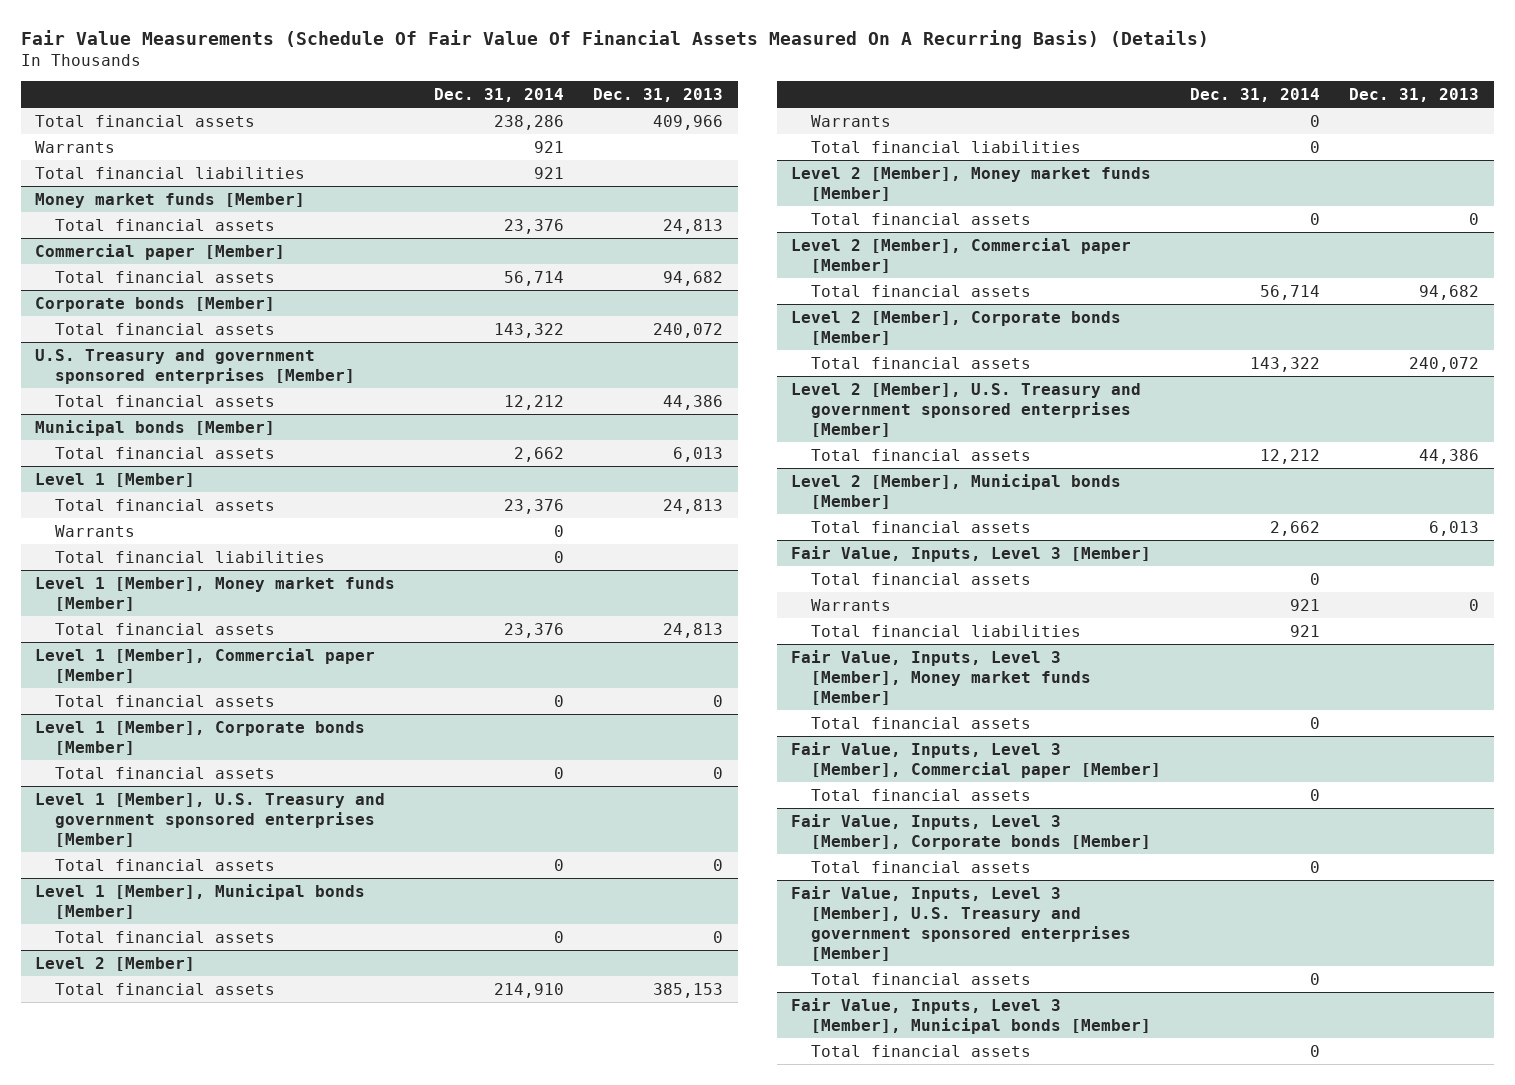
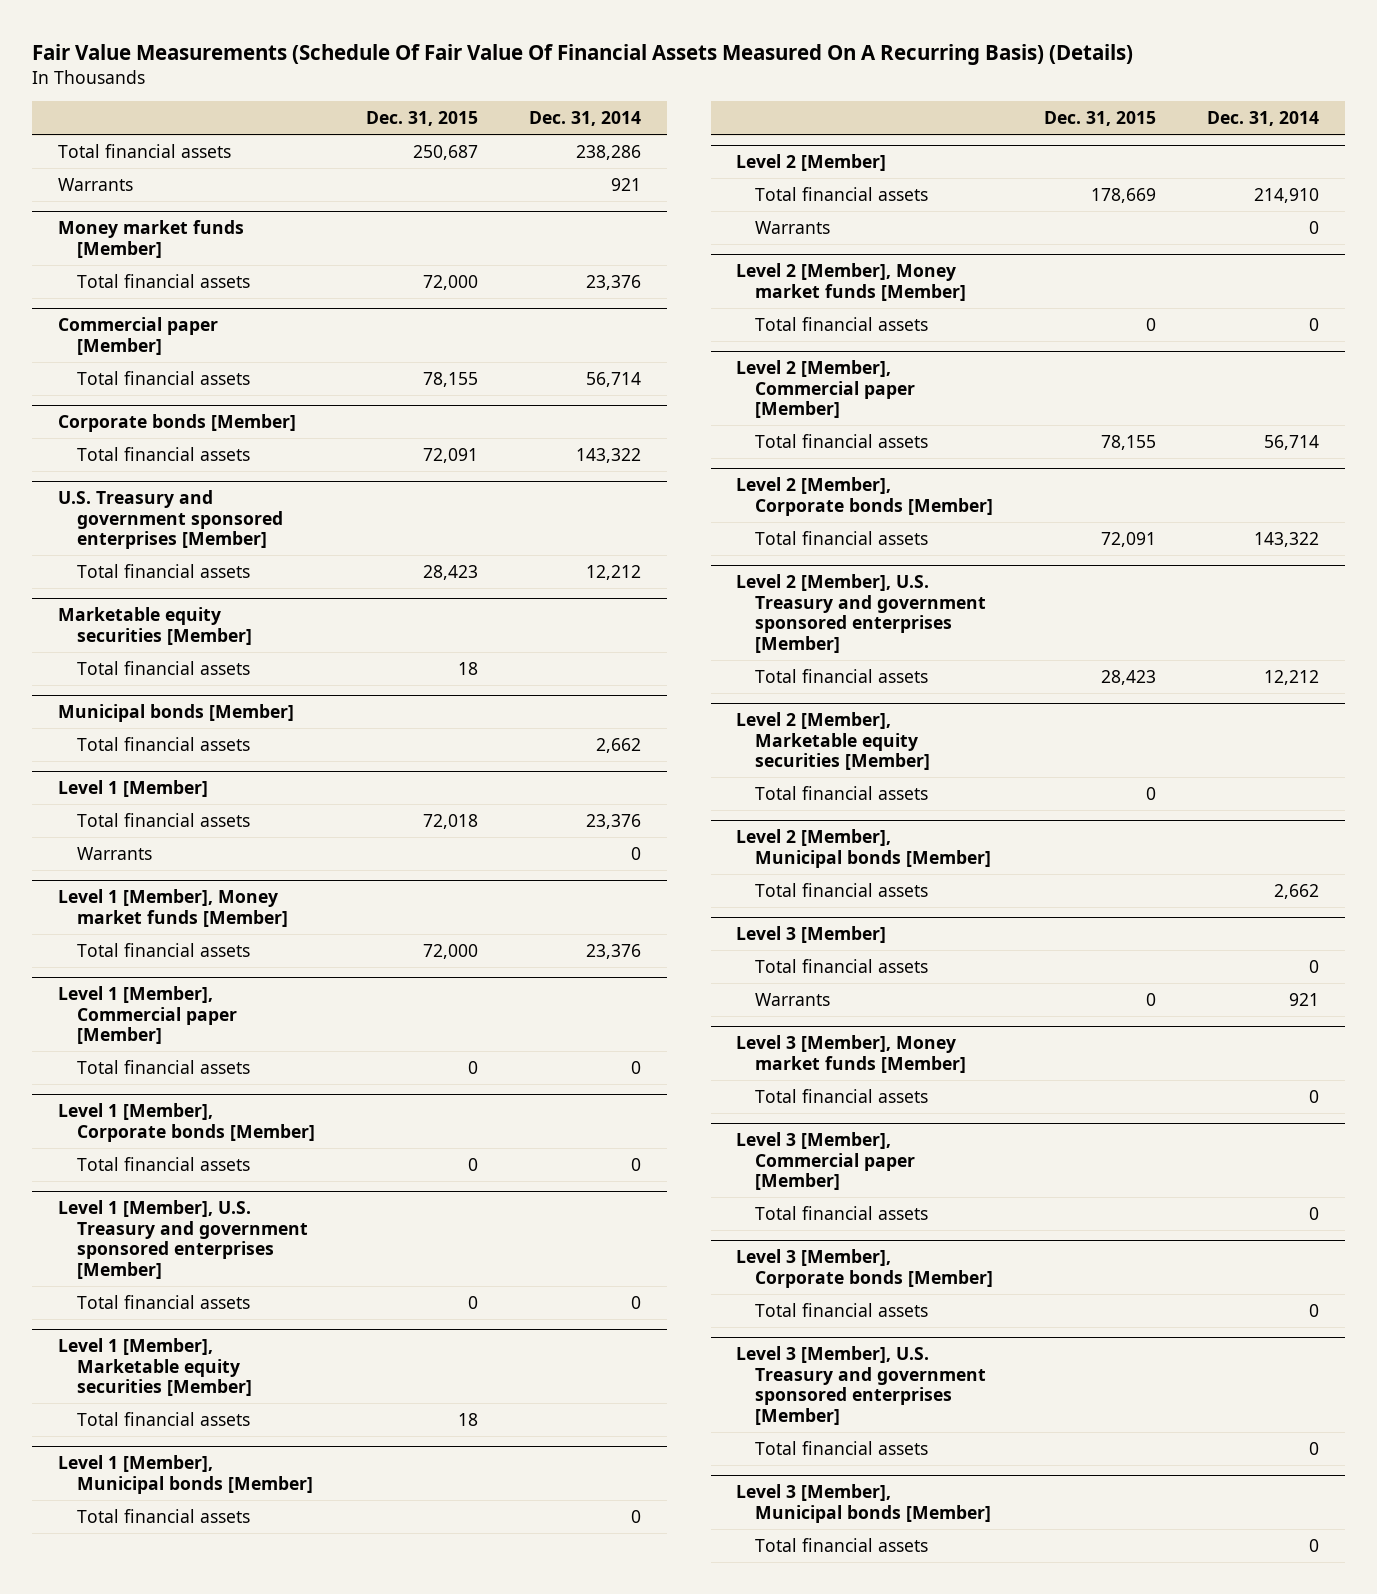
- | Dec. 31, 2014 | Dec. 31, 2013
+ | Dec. 31, 2015 | Dec. 31, 2014
- Total financial liabilities | 921 |
+ Marketable equity securities [Member]
+ Total financial assets | 18 |
@ Level 1 [Member]
- Total financial liabilities | 0 |
+ Level 1 [Member], Marketable equity securities [Member]
+ Total financial assets | 18 |
@ Level 2 [Member]
- Total financial liabilities | 0 |
+ Level 2 [Member], Marketable equity securities [Member]
+ Total financial assets | 0 |
- Fair Value, Inputs, Level 3 [Member]
+ Level 3 [Member]
- Total financial liabilities | 921 |
- Fair Value, Inputs, Level 3 [Member], Money market funds [Member]
+ Level 3 [Member], Money market funds [Member]
- Fair Value, Inputs, Level 3 [Member], Commercial paper [Member]
+ Level 3 [Member], Commercial paper [Member]
- Fair Value, Inputs, Level 3 [Member], Corporate bonds [Member]
+ Level 3 [Member], Corporate bonds [Member]
- Fair Value, Inputs, Level 3 [Member], U.S. Treasury and government sponsored enterprises [Member]
+ Level 3 [Member], U.S. Treasury and government sponsored enterprises [Member]
- Fair Value, Inputs, Level 3 [Member], Municipal bonds [Member]
+ Level 3 [Member], Municipal bonds [Member]

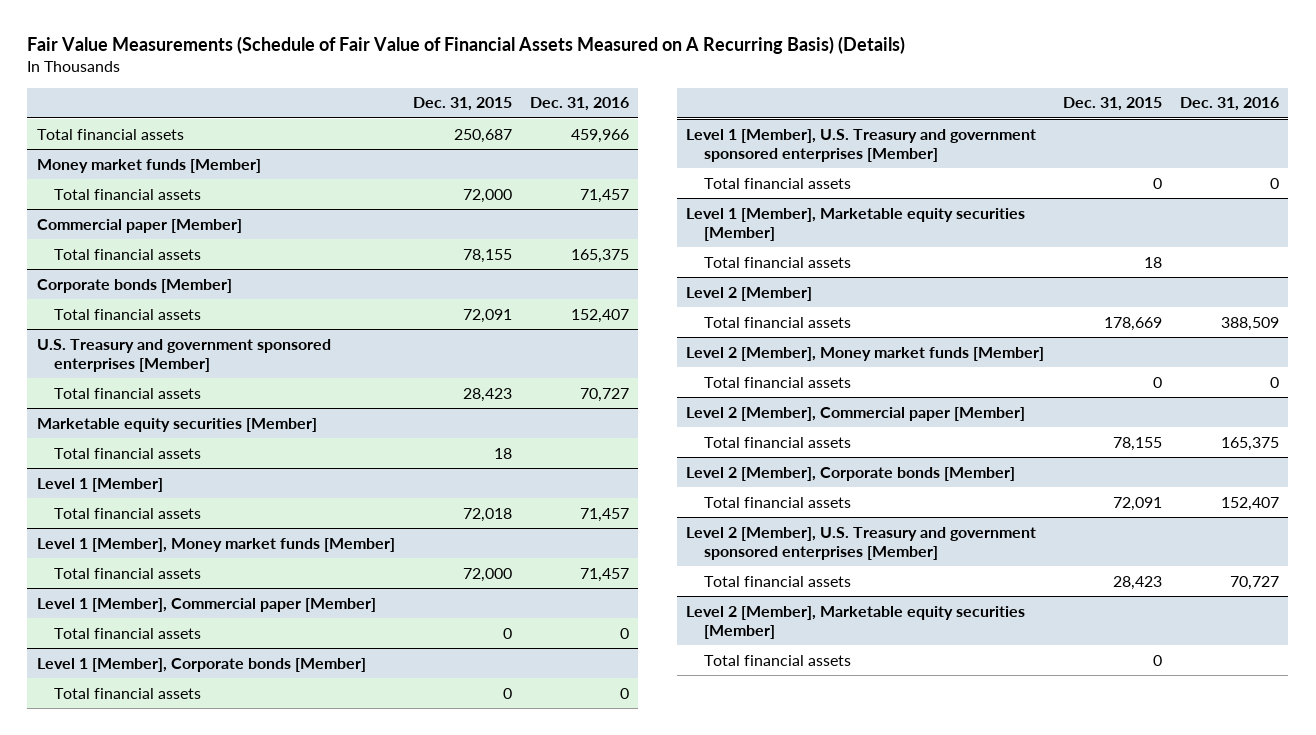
- Fair Value Measurements (Schedule Of Fair Value Of Financial Assets Measured On A Recurring Basis) (Details)
+ Fair Value Measurements (Schedule of Fair Value of Financial Assets Measured on A Recurring Basis) (Details)
- | Dec. 31, 2015 | Dec. 31, 2014
+ | Dec. 31, 2015 | Dec. 31, 2016
- Warrants | | 921
- Municipal bonds [Member]
- Total financial assets | | 2,662
@ Level 1 [Member]
- Warrants | | 0
- Level 1 [Member], Municipal bonds [Member]
- Total financial assets | | 0
@ Level 2 [Member]
- Warrants | | 0
- Level 2 [Member], Municipal bonds [Member]
- Total financial assets | | 2,662
- Level 3 [Member]
- Total financial assets | | 0
- Warrants | 0 | 921
- Level 3 [Member], Money market funds [Member]
- Total financial assets | | 0
- Level 3 [Member], Commercial paper [Member]
- Total financial assets | | 0
- Level 3 [Member], Corporate bonds [Member]
- Total financial assets | | 0
- Level 3 [Member], U.S. Treasury and government sponsored enterprises [Member]
- Total financial assets | | 0
- Level 3 [Member], Municipal bonds [Member]
- Total financial assets | | 0

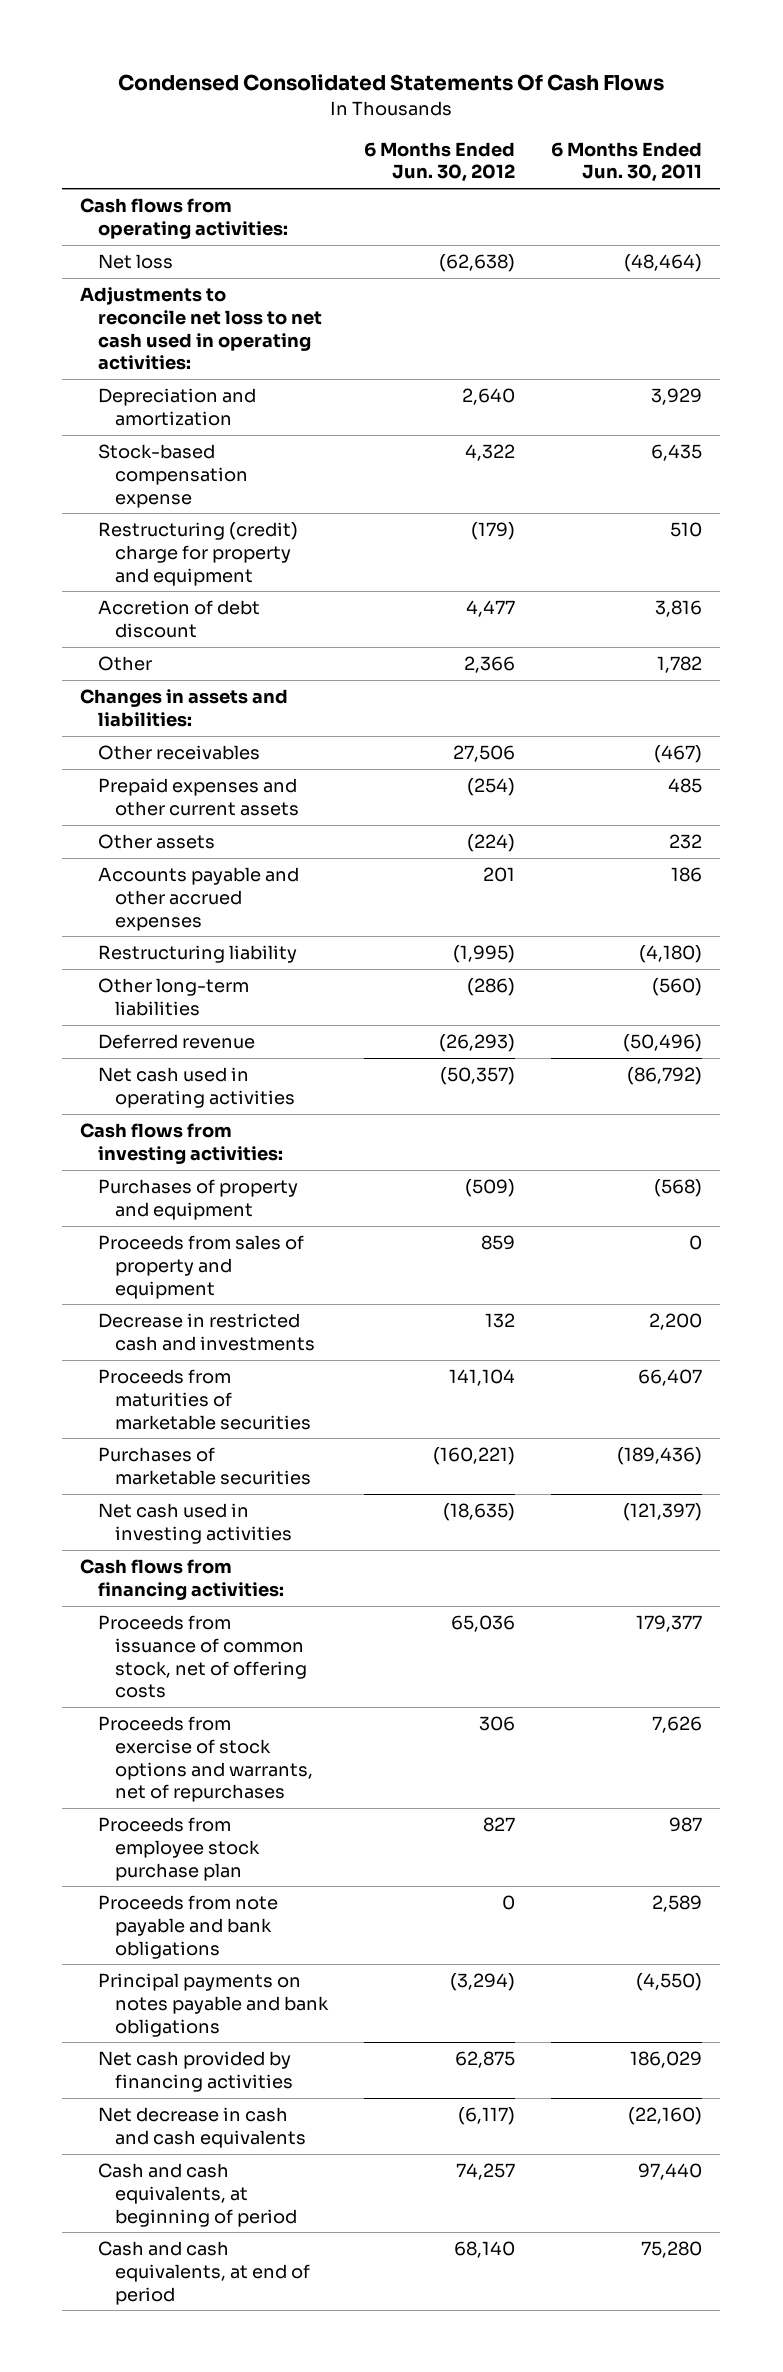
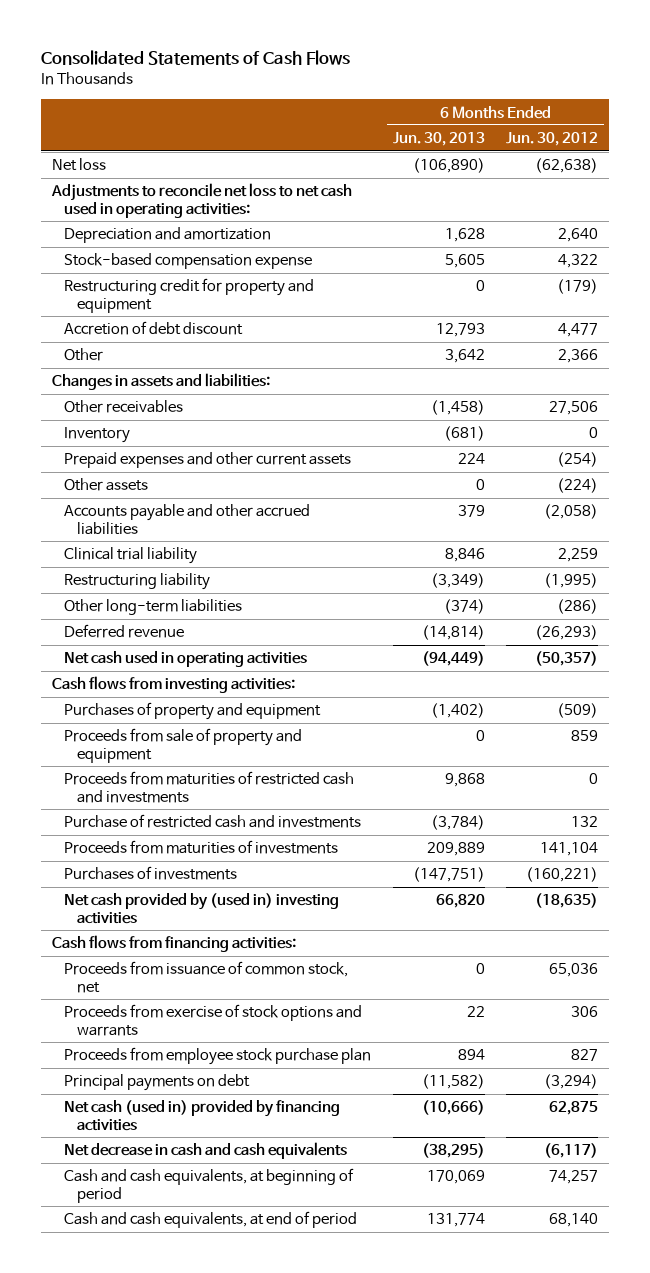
- Condensed Consolidated Statements Of Cash Flows
+ Consolidated Statements of Cash Flows
- | 6 Months Ended Jun. 30, 2012 | 6 Months Ended Jun. 30, 2011
+ | 6 Months Ended Jun. 30, 2013 | 6 Months Ended Jun. 30, 2012
- Cash flows from operating activities:
- Restructuring (credit) charge for property and equipment | (179) | 510
+ Restructuring credit for property and equipment | 0 | (179)
+ Inventory | (681) | 0
- Accounts payable and other accrued expenses | 201 | 186
+ Accounts payable and other accrued liabilities | 379 | (2,058)
+ Clinical trial liability | 8,846 | 2,259
- Proceeds from sales of property and equipment | 859 | 0
- Decrease in restricted cash and investments | 132 | 2,200
- Proceeds from maturities of marketable securities | 141,104 | 66,407
- Purchases of marketable securities | (160,221) | (189,436)
- Net cash used in investing activities | (18,635) | (121,397)
+ Proceeds from sale of property and equipment | 0 | 859
+ Proceeds from maturities of restricted cash and investments | 9,868 | 0
+ Purchase of restricted cash and investments | (3,784) | 132
+ Proceeds from maturities of investments | 209,889 | 141,104
+ Purchases of investments | (147,751) | (160,221)
+ Net cash provided by (used in) investing activities | 66,820 | (18,635)
- Proceeds from issuance of common stock, net of offering costs | 65,036 | 179,377
- Proceeds from exercise of stock options and warrants, net of repurchases | 306 | 7,626
+ Proceeds from issuance of common stock, net | 0 | 65,036
+ Proceeds from exercise of stock options and warrants | 22 | 306
- Proceeds from note payable and bank obligations | 0 | 2,589
- Principal payments on notes payable and bank obligations | (3,294) | (4,550)
- Net cash provided by financing activities | 62,875 | 186,029
+ Principal payments on debt | (11,582) | (3,294)
+ Net cash (used in) provided by financing activities | (10,666) | 62,875

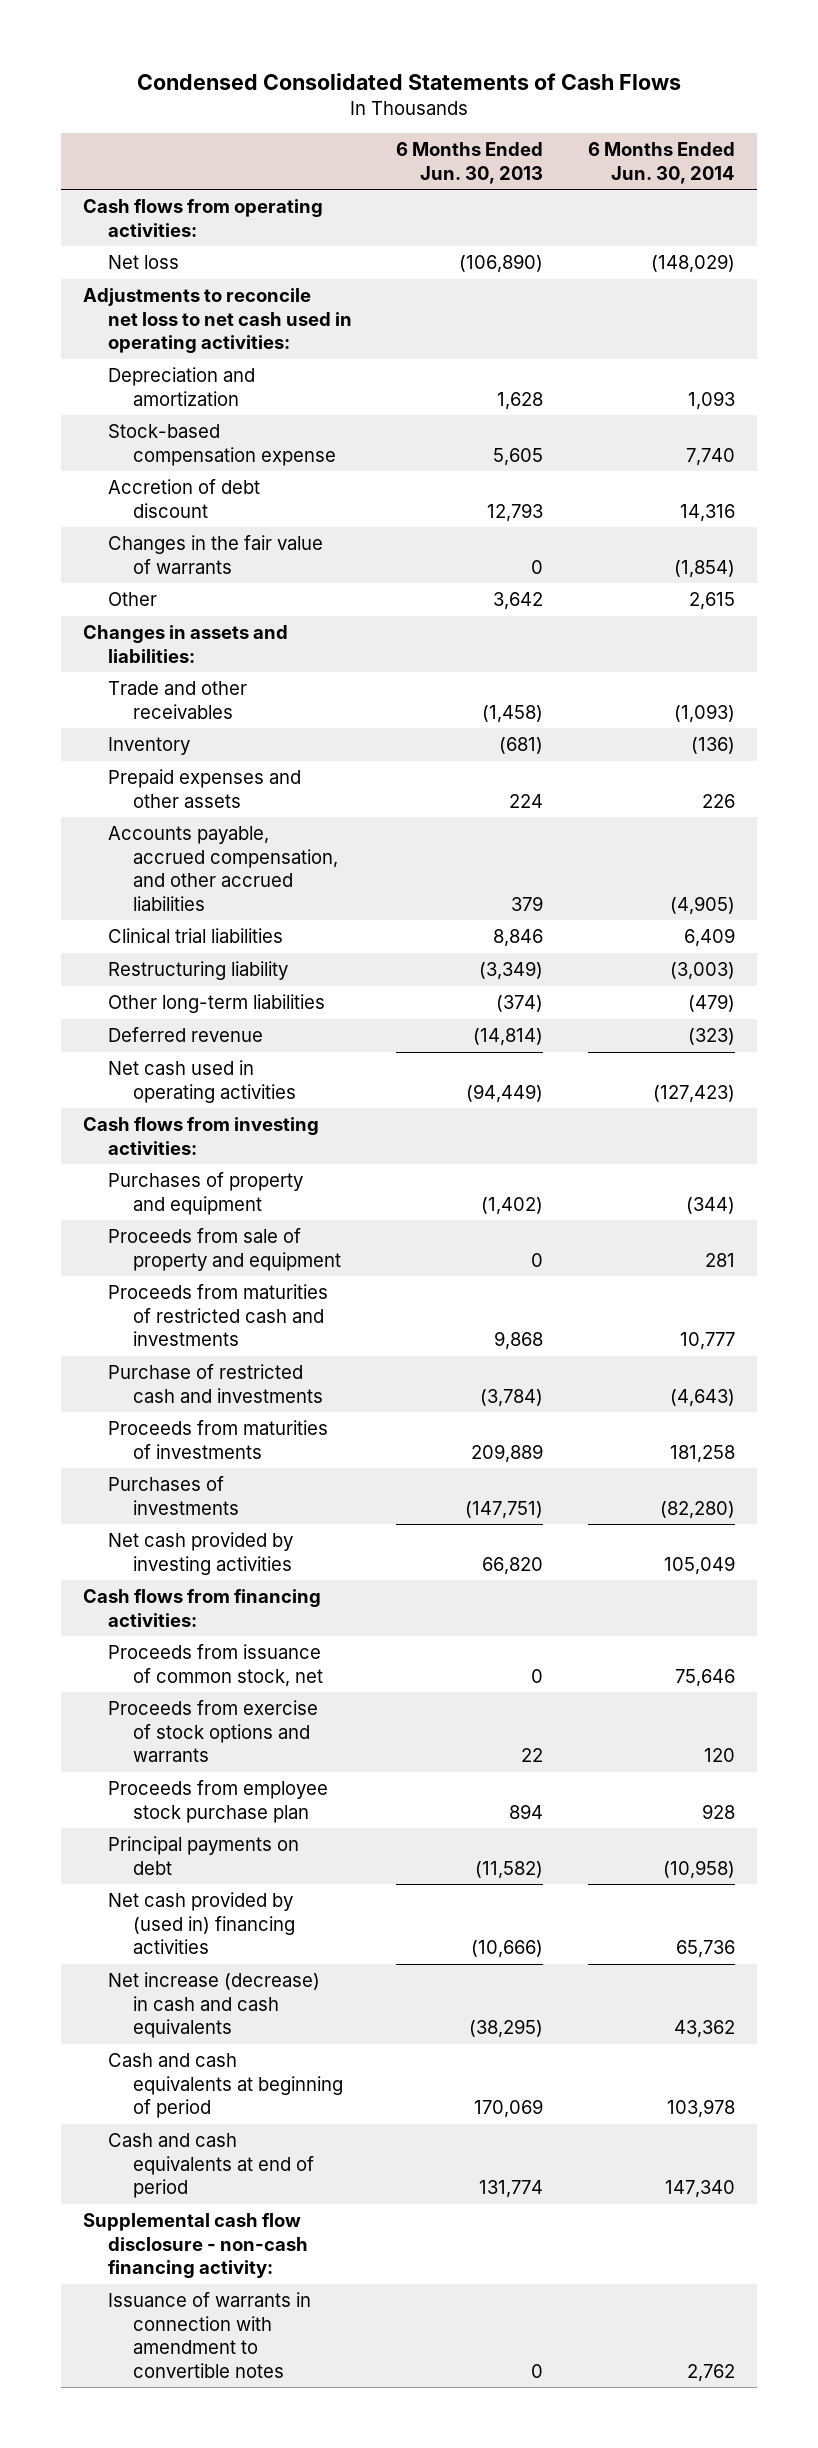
- Consolidated Statements of Cash Flows
+ Condensed Consolidated Statements of Cash Flows
- | 6 Months Ended Jun. 30, 2013 | 6 Months Ended Jun. 30, 2012
+ | 6 Months Ended Jun. 30, 2013 | 6 Months Ended Jun. 30, 2014
+ Cash flows from operating activities:
- Restructuring credit for property and equipment | 0 | (179)
+ Changes in the fair value of warrants | 0 | (1,854)
- Other receivables | (1,458) | 27,506
+ Trade and other receivables | (1,458) | (1,093)
- Prepaid expenses and other current assets | 224 | (254)
- Other assets | 0 | (224)
- Accounts payable and other accrued liabilities | 379 | (2,058)
- Clinical trial liability | 8,846 | 2,259
+ Prepaid expenses and other assets | 224 | 226
+ Accounts payable, accrued compensation, and other accrued liabilities | 379 | (4,905)
+ Clinical trial liabilities | 8,846 | 6,409
- Net cash provided by (used in) investing activities | 66,820 | (18,635)
+ Net cash provided by investing activities | 66,820 | 105,049
- Net cash (used in) provided by financing activities | (10,666) | 62,875
- Net decrease in cash and cash equivalents | (38,295) | (6,117)
- Cash and cash equivalents, at beginning of period | 170,069 | 74,257
- Cash and cash equivalents, at end of period | 131,774 | 68,140
+ Net cash provided by (used in) financing activities | (10,666) | 65,736
+ Net increase (decrease) in cash and cash equivalents | (38,295) | 43,362
+ Cash and cash equivalents at beginning of period | 170,069 | 103,978
+ Cash and cash equivalents at end of period | 131,774 | 147,340
+ Supplemental cash flow disclosure - non-cash financing activity:
+ Issuance of warrants in connection with amendment to convertible notes | 0 | 2,762

